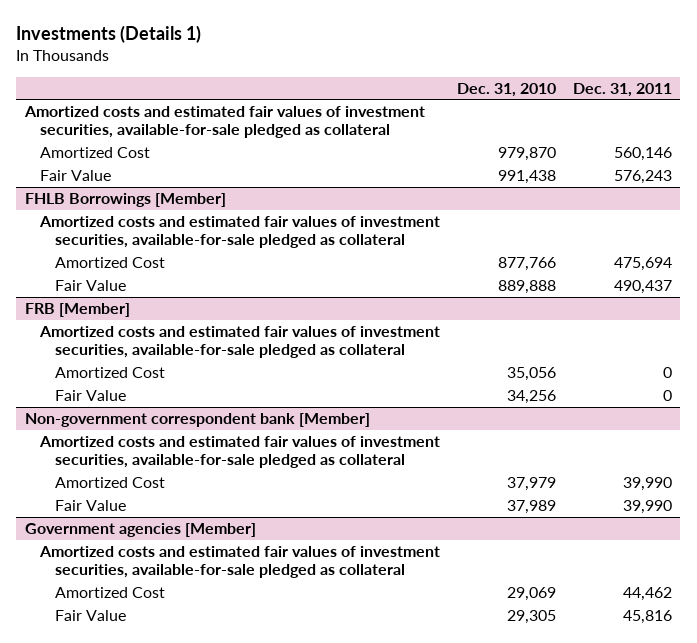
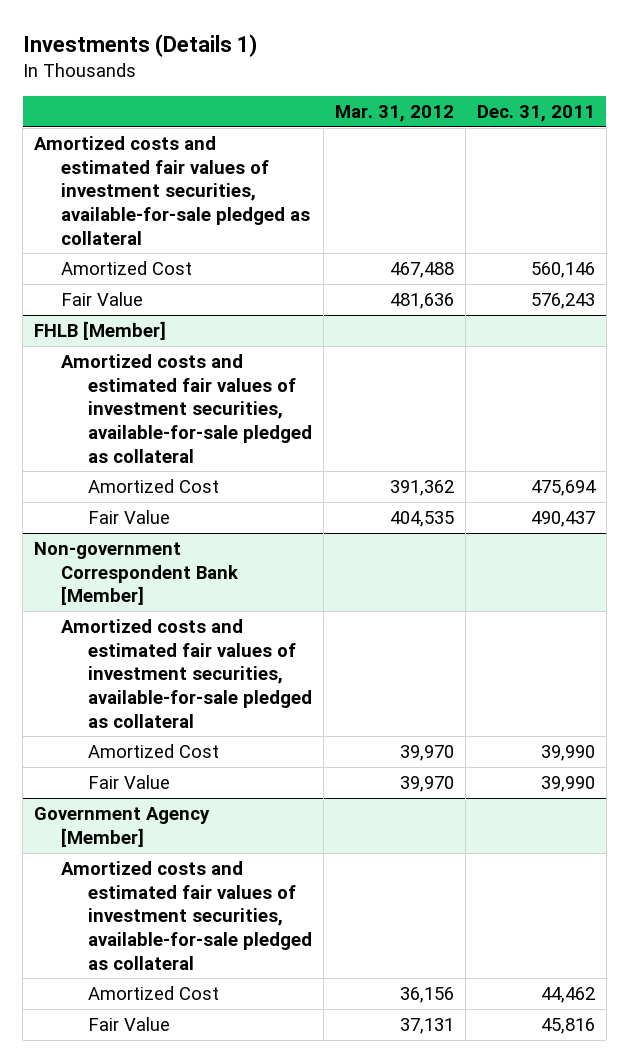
- | Dec. 31, 2010 | Dec. 31, 2011
+ | Mar. 31, 2012 | Dec. 31, 2011
- FHLB Borrowings [Member]
+ FHLB [Member]
- FRB [Member]
- Amortized costs and estimated fair values of investment securities, available-for-sale pledged as collateral
- Amortized Cost | 35,056 | 0
- Fair Value | 34,256 | 0
- Non-government correspondent bank [Member]
+ Non-government Correspondent Bank [Member]
- Government agencies [Member]
+ Government Agency [Member]

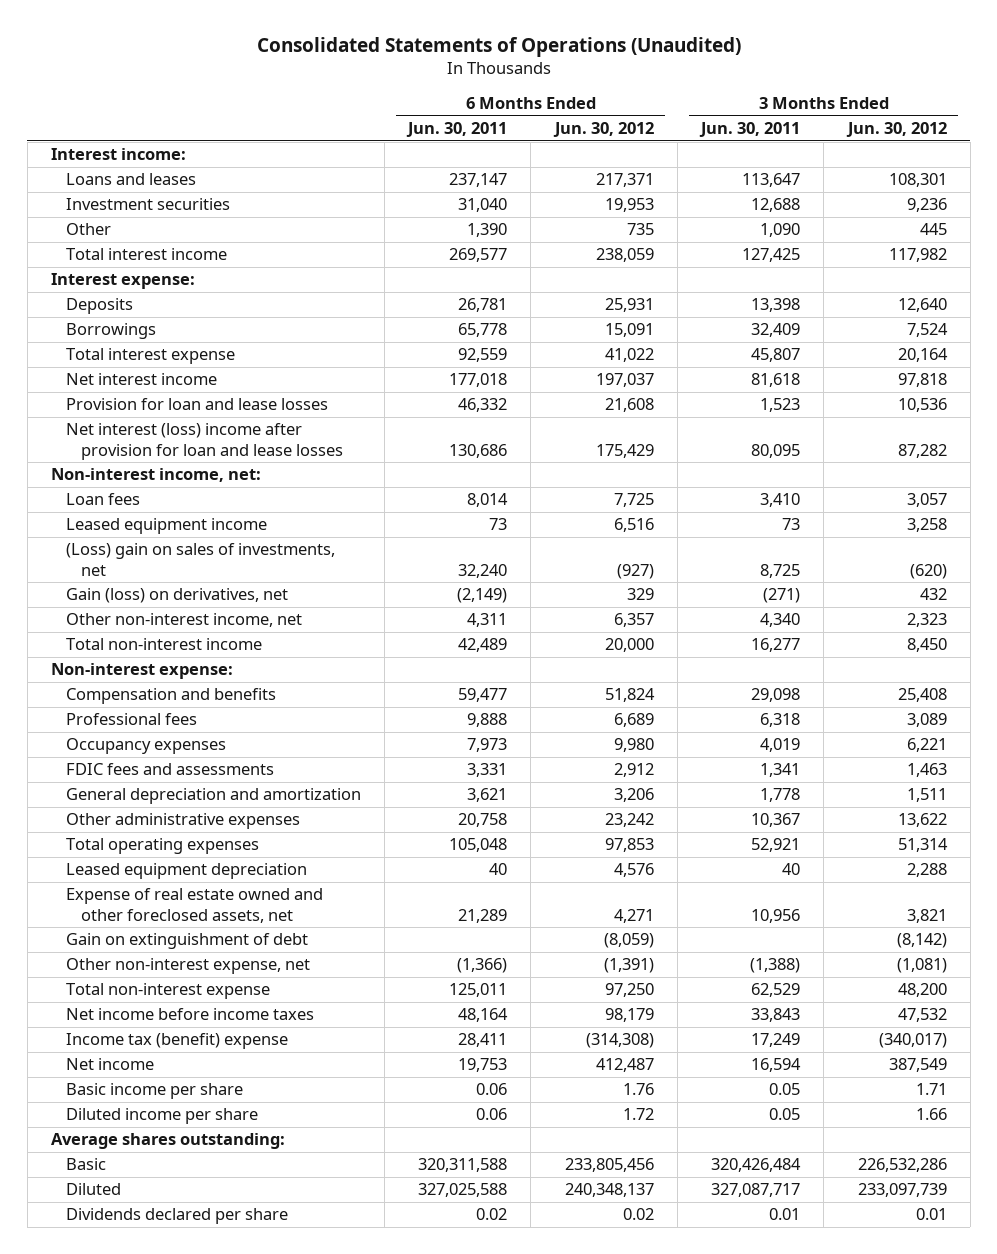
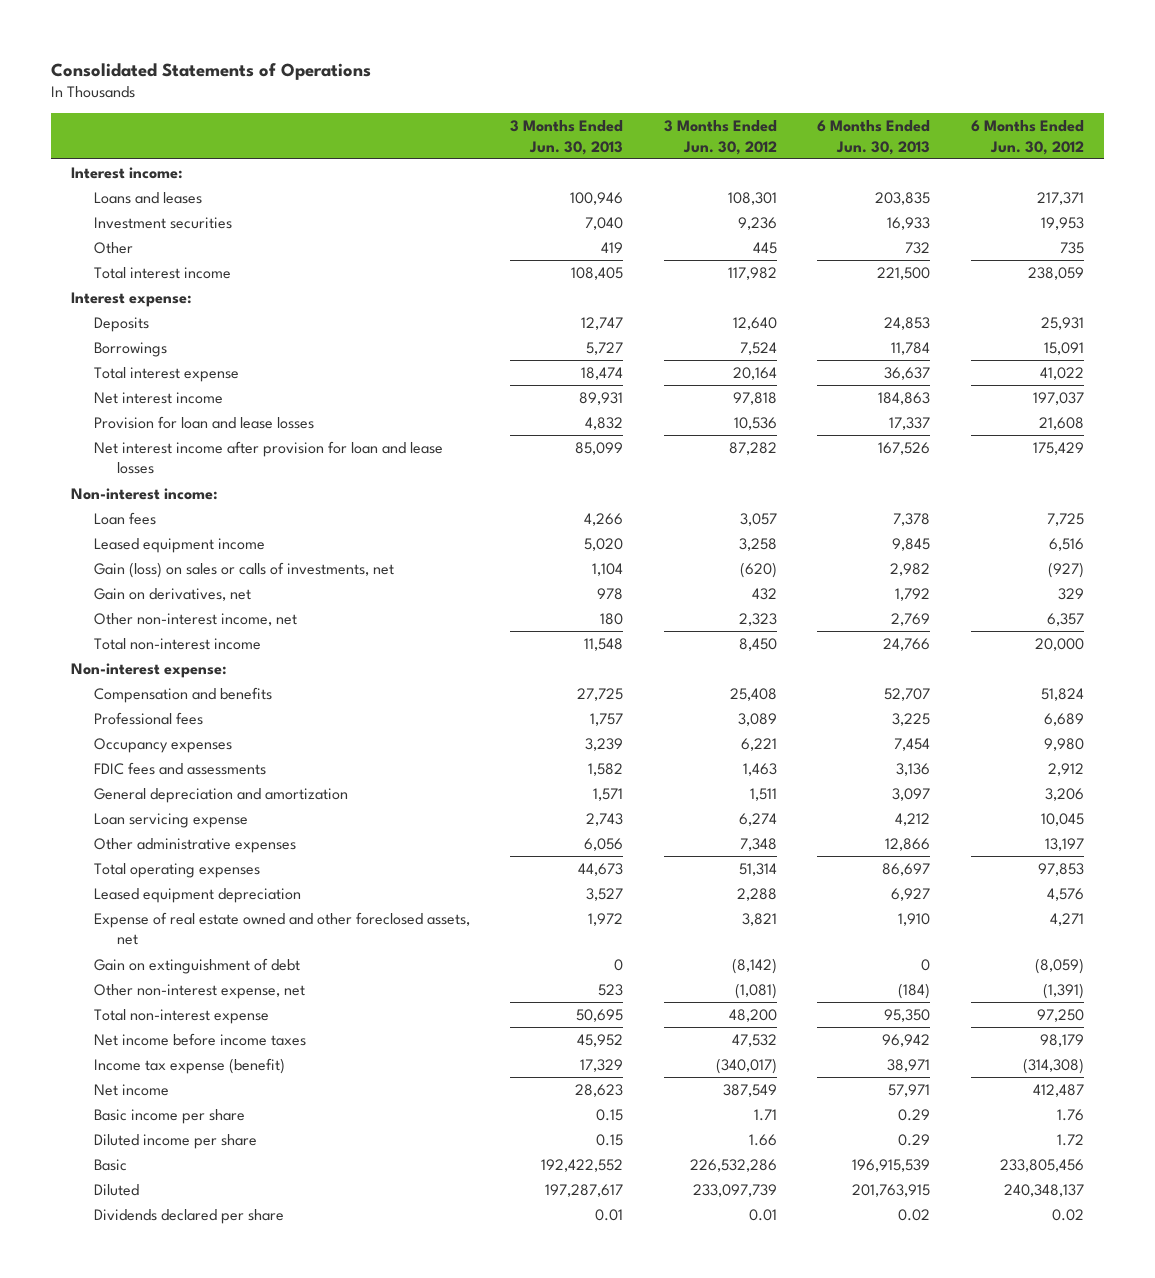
- Consolidated Statements of Operations (Unaudited)
+ Consolidated Statements of Operations
- | 6 Months Ended Jun. 30, 2011 | 6 Months Ended Jun. 30, 2012 | 3 Months Ended Jun. 30, 2011 | 3 Months Ended Jun. 30, 2012
+ | 3 Months Ended Jun. 30, 2013 | 3 Months Ended Jun. 30, 2012 | 6 Months Ended Jun. 30, 2013 | 6 Months Ended Jun. 30, 2012
- Net interest (loss) income after provision for loan and lease losses | 130,686 | 175,429 | 80,095 | 87,282
- Non-interest income, net:
+ Net interest income after provision for loan and lease losses | 85,099 | 87,282 | 167,526 | 175,429
+ Non-interest income:
- (Loss) gain on sales of investments, net | 32,240 | (927) | 8,725 | (620)
- Gain (loss) on derivatives, net | (2,149) | 329 | (271) | 432
+ Gain (loss) on sales or calls of investments, net | 1,104 | (620) | 2,982 | (927)
+ Gain on derivatives, net | 978 | 432 | 1,792 | 329
- Other administrative expenses | 20,758 | 23,242 | 10,367 | 13,622
+ Loan servicing expense | 2,743 | 6,274 | 4,212 | 10,045
+ Other administrative expenses | 6,056 | 7,348 | 12,866 | 13,197
- Income tax (benefit) expense | 28,411 | (314,308) | 17,249 | (340,017)
+ Income tax expense (benefit) | 17,329 | (340,017) | 38,971 | (314,308)
- Average shares outstanding:

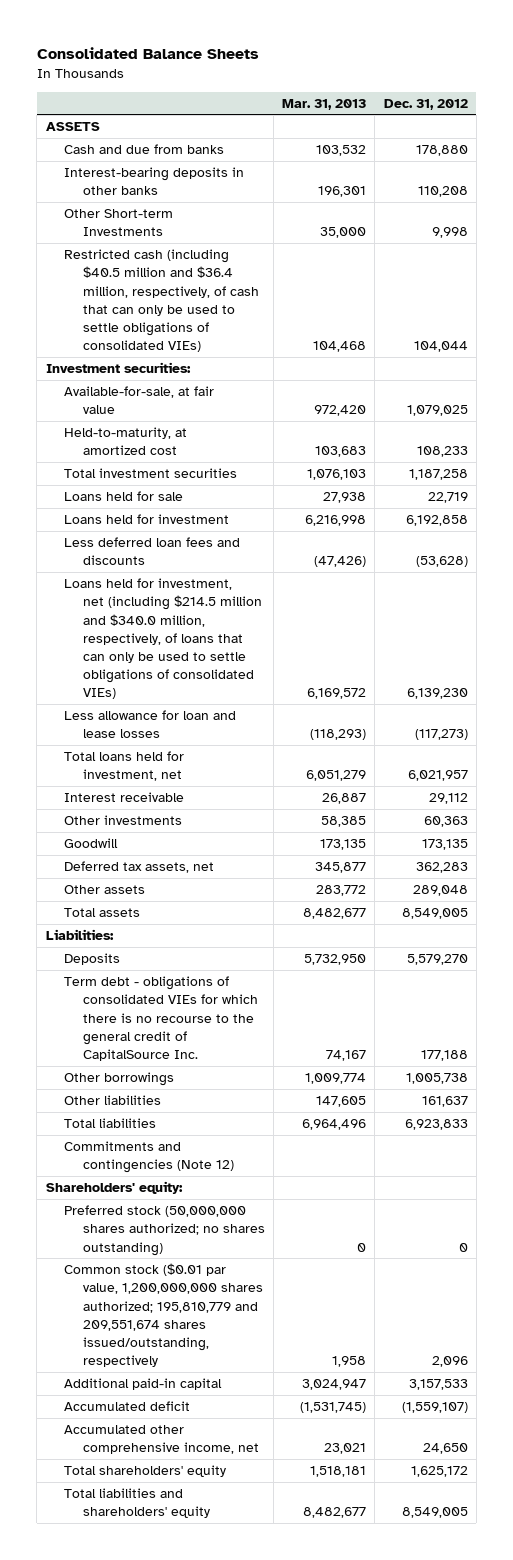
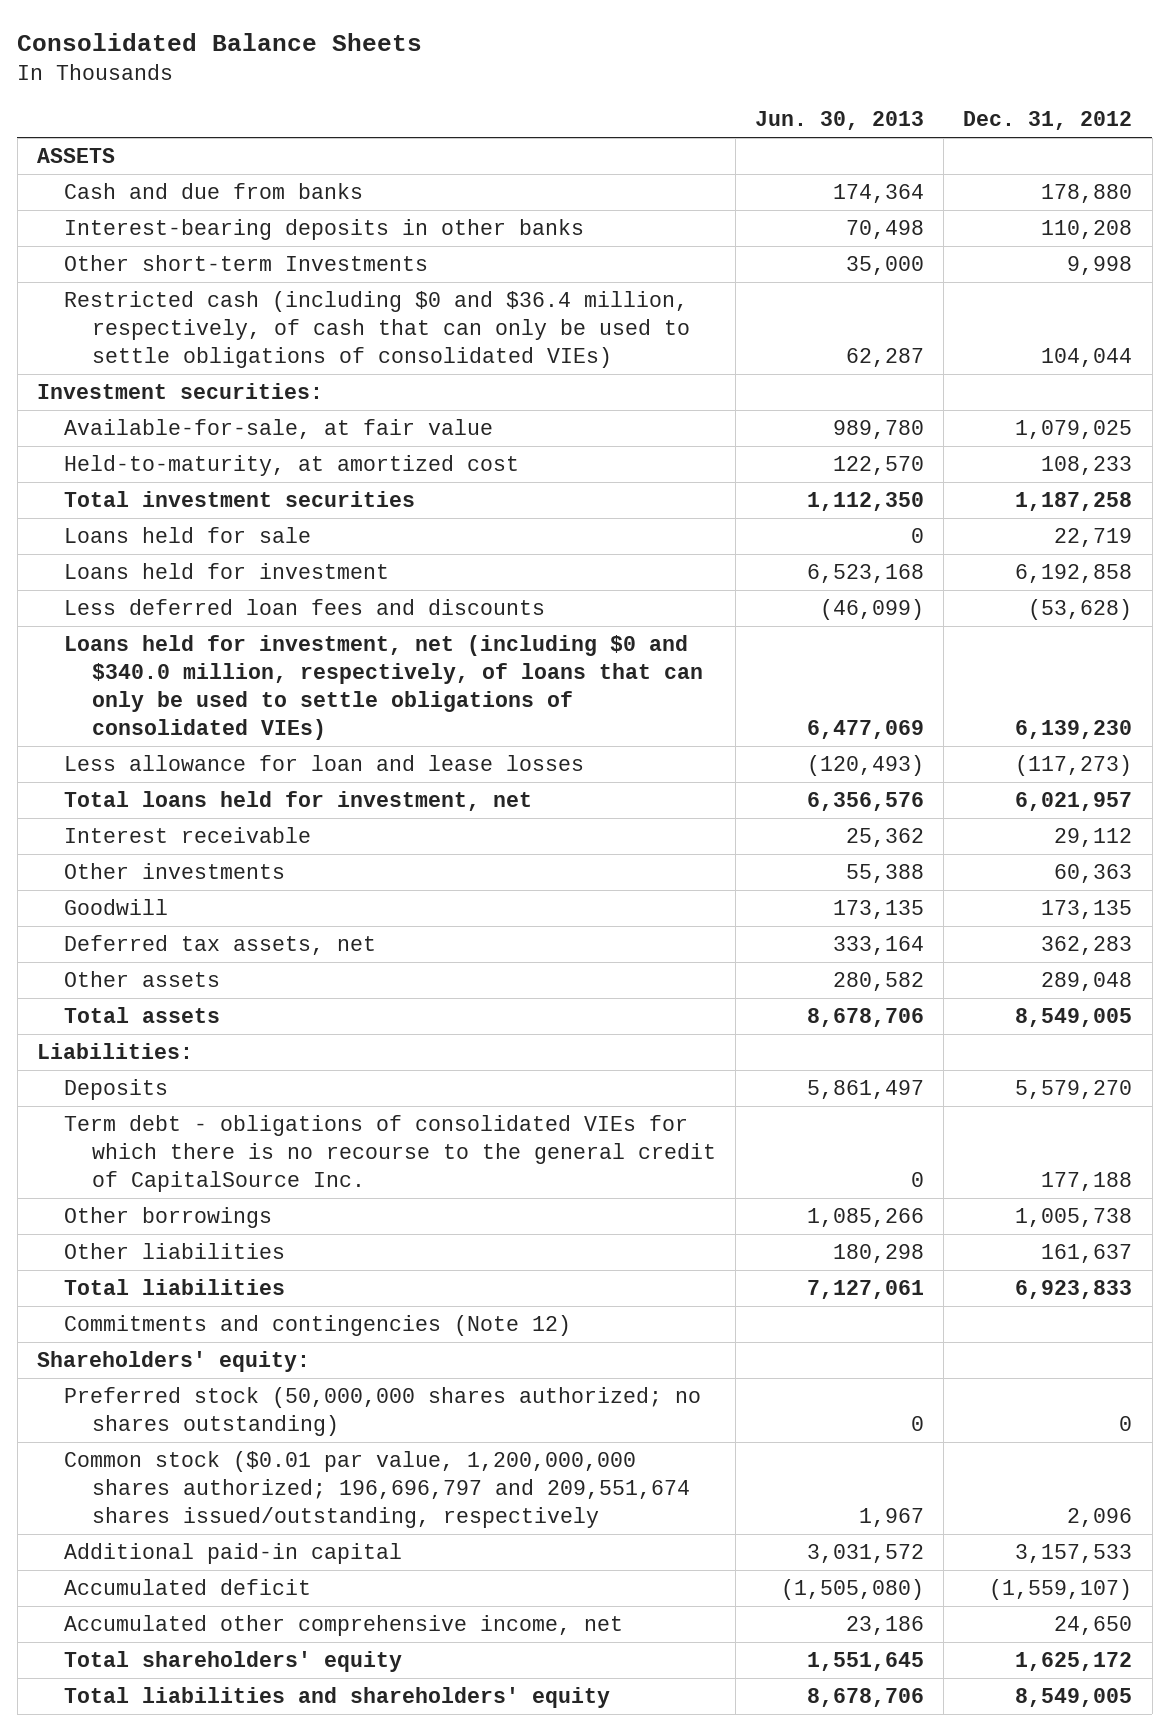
- | Mar. 31, 2013 | Dec. 31, 2012
+ | Jun. 30, 2013 | Dec. 31, 2012
- Other Short-term Investments | 35,000 | 9,998
- Restricted cash (including $40.5 million and $36.4 million, respectively, of cash that can only be used to settle obligations of consolidated VIEs) | 104,468 | 104,044
+ Other short-term Investments | 35,000 | 9,998
+ Restricted cash (including $0 and $36.4 million, respectively, of cash that can only be used to settle obligations of consolidated VIEs) | 62,287 | 104,044
- Loans held for investment, net (including $214.5 million and $340.0 million, respectively, of loans that can only be used to settle obligations of consolidated VIEs) | 6,169,572 | 6,139,230
+ Loans held for investment, net (including $0 and $340.0 million, respectively, of loans that can only be used to settle obligations of consolidated VIEs) | 6,477,069 | 6,139,230
- Common stock ($0.01 par value, 1,200,000,000 shares authorized; 195,810,779 and 209,551,674 shares issued/outstanding, respectively | 1,958 | 2,096
+ Common stock ($0.01 par value, 1,200,000,000 shares authorized; 196,696,797 and 209,551,674 shares issued/outstanding, respectively | 1,967 | 2,096

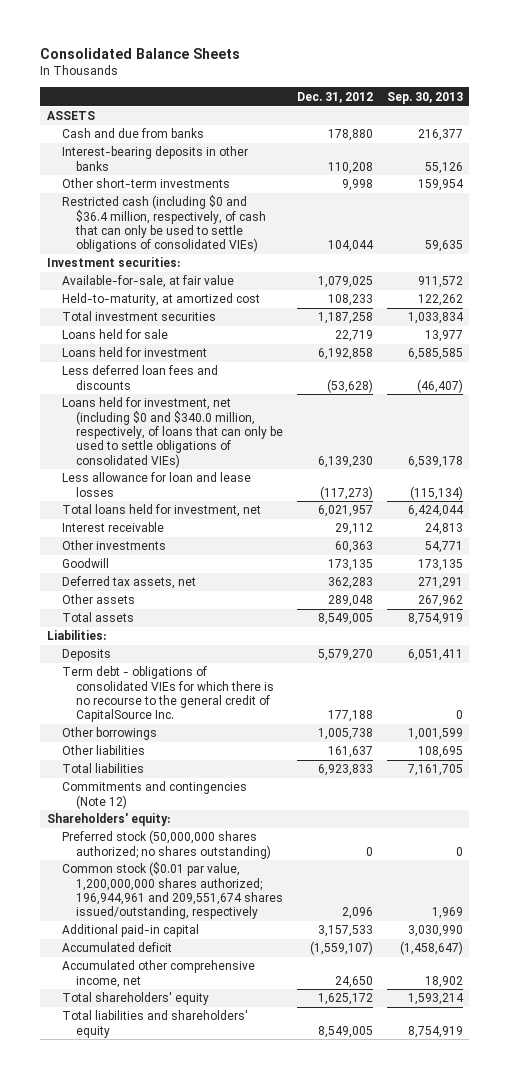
- | Jun. 30, 2013 | Dec. 31, 2012
+ | Dec. 31, 2012 | Sep. 30, 2013
- Other short-term Investments | 35,000 | 9,998
+ Other short-term investments | 9,998 | 159,954
- Common stock ($0.01 par value, 1,200,000,000 shares authorized; 196,696,797 and 209,551,674 shares issued/outstanding, respectively | 1,967 | 2,096
+ Common stock ($0.01 par value, 1,200,000,000 shares authorized; 196,944,961 and 209,551,674 shares issued/outstanding, respectively | 2,096 | 1,969

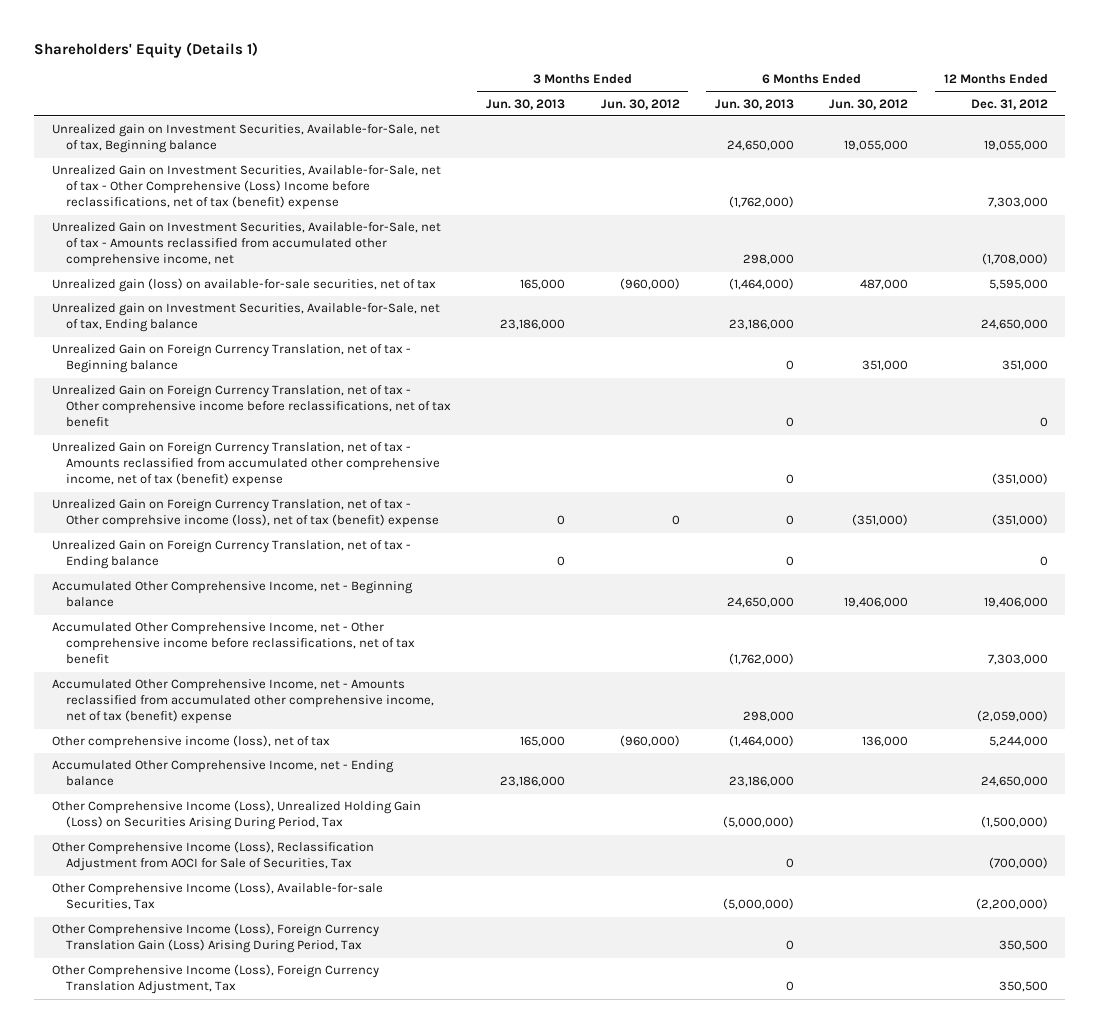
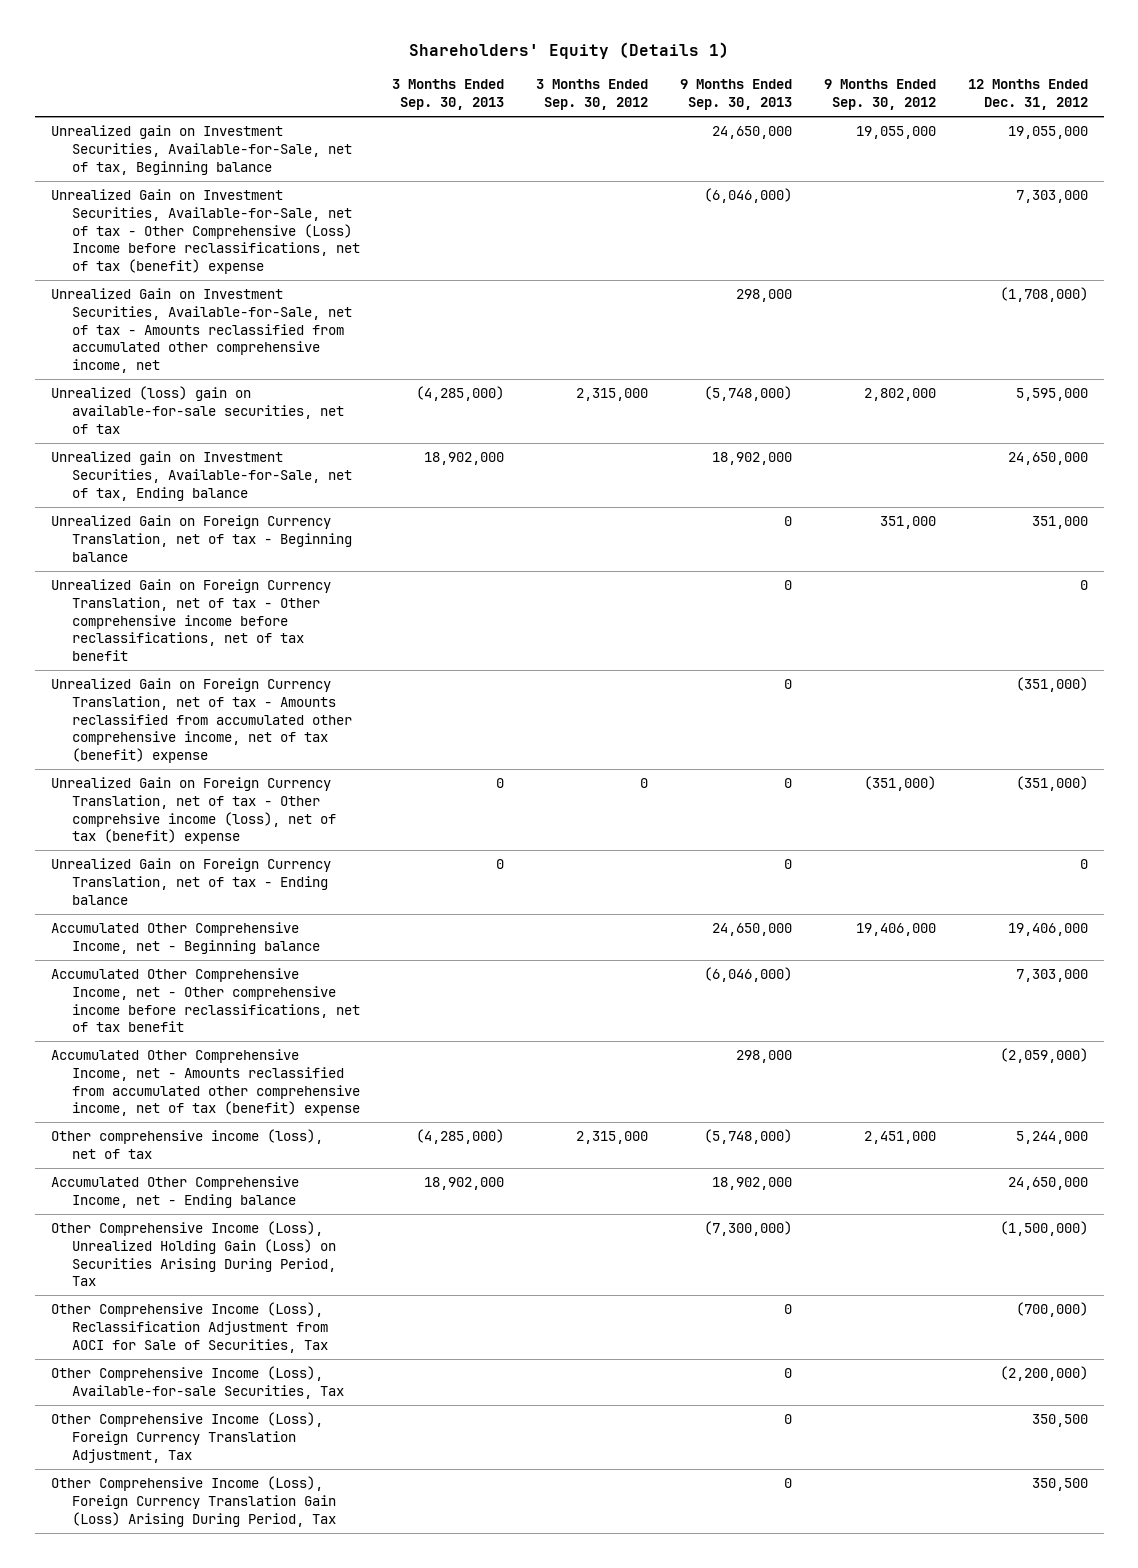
- | 3 Months Ended Jun. 30, 2013 | 3 Months Ended Jun. 30, 2012 | 6 Months Ended Jun. 30, 2013 | 6 Months Ended Jun. 30, 2012 | 12 Months Ended Dec. 31, 2012
+ | 3 Months Ended Sep. 30, 2013 | 3 Months Ended Sep. 30, 2012 | 9 Months Ended Sep. 30, 2013 | 9 Months Ended Sep. 30, 2012 | 12 Months Ended Dec. 31, 2012
- Unrealized gain (loss) on available-for-sale securities, net of tax | 165,000 | (960,000) | (1,464,000) | 487,000 | 5,595,000
+ Unrealized (loss) gain on available-for-sale securities, net of tax | (4,285,000) | 2,315,000 | (5,748,000) | 2,802,000 | 5,595,000
moved down: Other Comprehensive Income (Loss), Foreign Currency Translation Gain (Loss) Arising During Period, Tax | | | 0 | | 350,500

